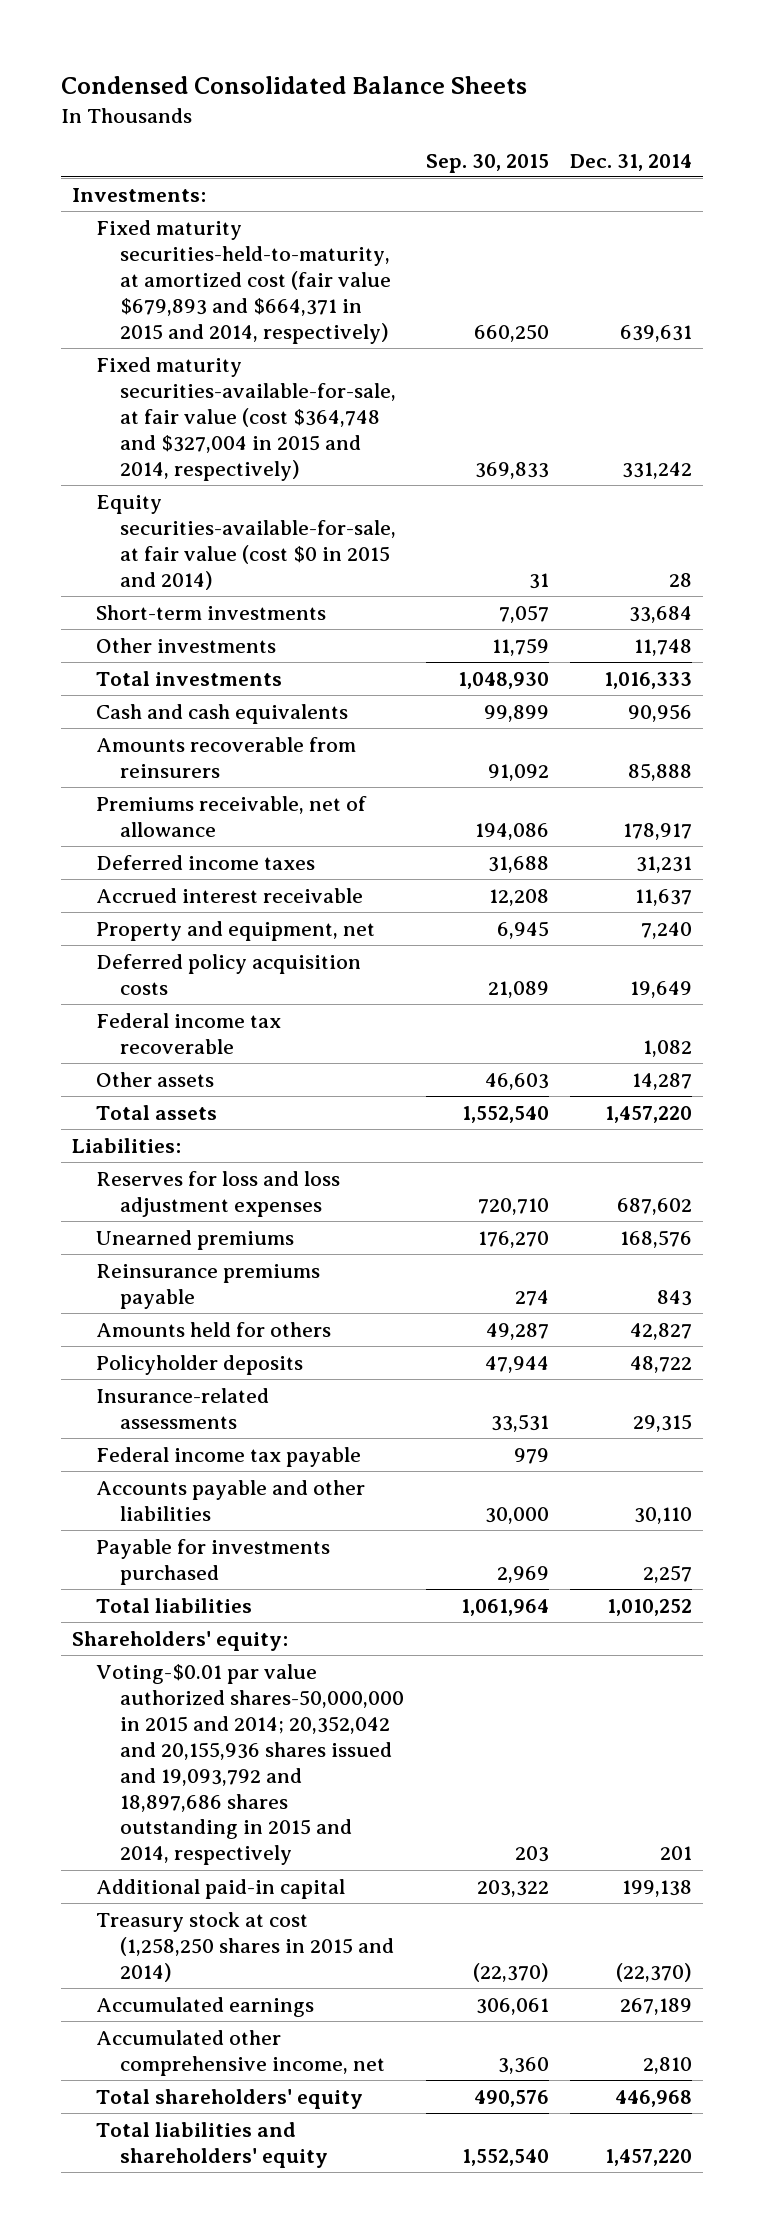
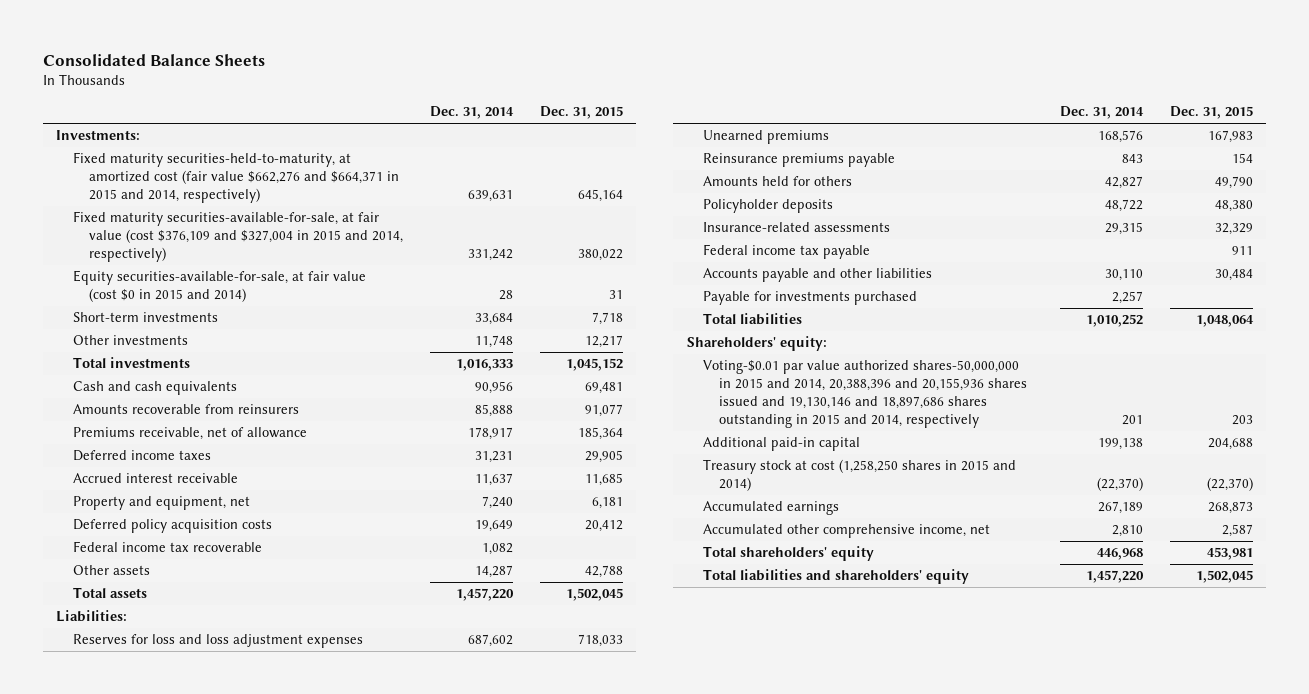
- Condensed Consolidated Balance Sheets
+ Consolidated Balance Sheets
- | Sep. 30, 2015 | Dec. 31, 2014
+ | Dec. 31, 2014 | Dec. 31, 2015
- Fixed maturity securities-held-to-maturity, at amortized cost (fair value $679,893 and $664,371 in 2015 and 2014, respectively) | 660,250 | 639,631
- Fixed maturity securities-available-for-sale, at fair value (cost $364,748 and $327,004 in 2015 and 2014, respectively) | 369,833 | 331,242
+ Fixed maturity securities-held-to-maturity, at amortized cost (fair value $662,276 and $664,371 in 2015 and 2014, respectively) | 639,631 | 645,164
+ Fixed maturity securities-available-for-sale, at fair value (cost $376,109 and $327,004 in 2015 and 2014, respectively) | 331,242 | 380,022
- Voting-$0.01 par value authorized shares-50,000,000 in 2015 and 2014; 20,352,042 and 20,155,936 shares issued and 19,093,792 and 18,897,686 shares outstanding in 2015 and 2014, respectively | 203 | 201
+ Voting-$0.01 par value authorized shares-50,000,000 in 2015 and 2014, 20,388,396 and 20,155,936 shares issued and 19,130,146 and 18,897,686 shares outstanding in 2015 and 2014, respectively | 201 | 203

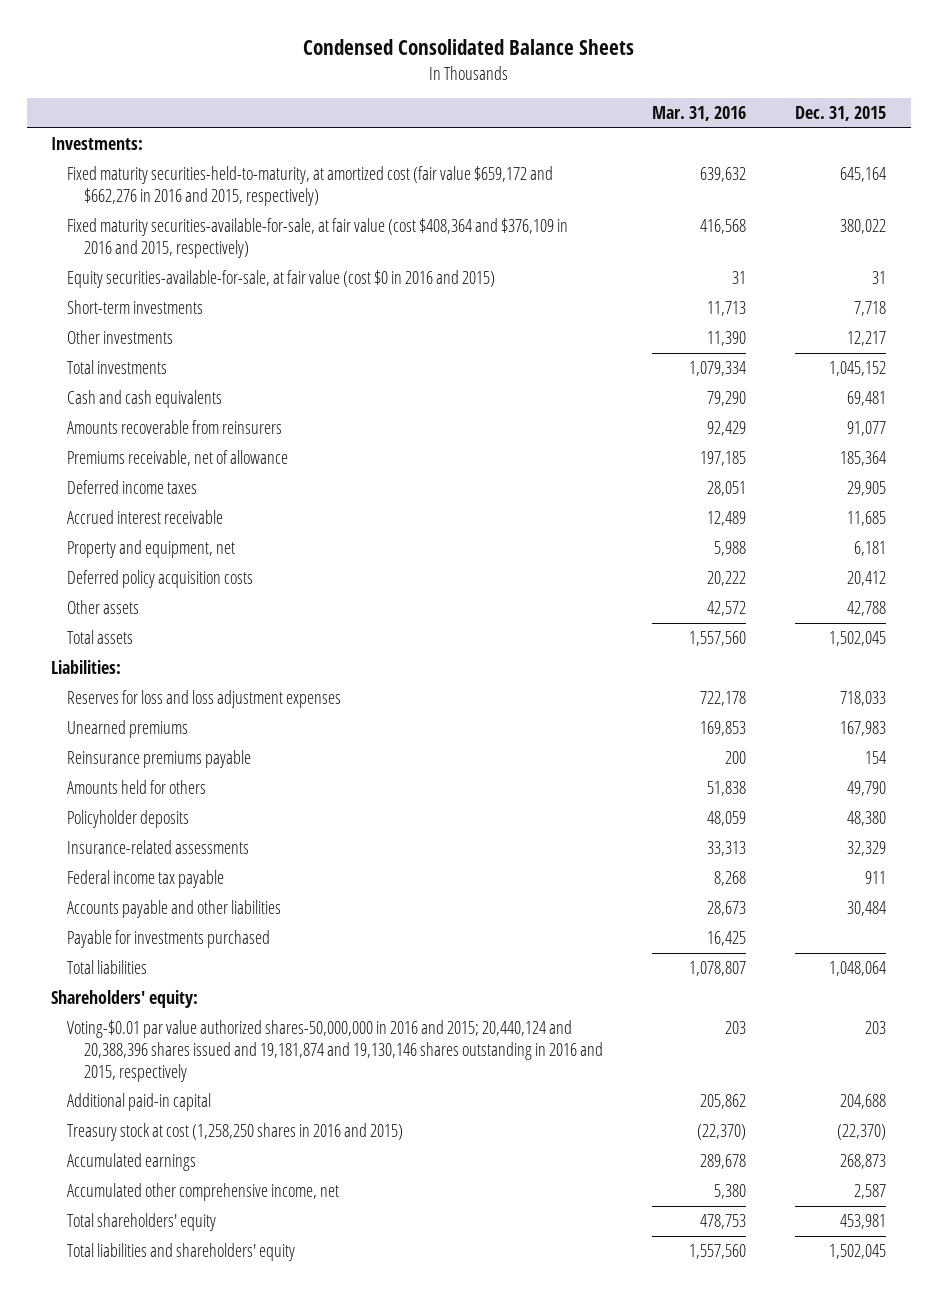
- Consolidated Balance Sheets
+ Condensed Consolidated Balance Sheets
- | Dec. 31, 2014 | Dec. 31, 2015
+ | Mar. 31, 2016 | Dec. 31, 2015
- Fixed maturity securities-held-to-maturity, at amortized cost (fair value $662,276 and $664,371 in 2015 and 2014, respectively) | 639,631 | 645,164
- Fixed maturity securities-available-for-sale, at fair value (cost $376,109 and $327,004 in 2015 and 2014, respectively) | 331,242 | 380,022
- Equity securities-available-for-sale, at fair value (cost $0 in 2015 and 2014) | 28 | 31
+ Fixed maturity securities-held-to-maturity, at amortized cost (fair value $659,172 and $662,276 in 2016 and 2015, respectively) | 639,632 | 645,164
+ Fixed maturity securities-available-for-sale, at fair value (cost $408,364 and $376,109 in 2016 and 2015, respectively) | 416,568 | 380,022
+ Equity securities-available-for-sale, at fair value (cost $0 in 2016 and 2015) | 31 | 31
- Federal income tax recoverable | 1,082 |
- Voting-$0.01 par value authorized shares-50,000,000 in 2015 and 2014, 20,388,396 and 20,155,936 shares issued and 19,130,146 and 18,897,686 shares outstanding in 2015 and 2014, respectively | 201 | 203
+ Voting-$0.01 par value authorized shares-50,000,000 in 2016 and 2015; 20,440,124 and 20,388,396 shares issued and 19,181,874 and 19,130,146 shares outstanding in 2016 and 2015, respectively | 203 | 203
- Treasury stock at cost (1,258,250 shares in 2015 and 2014) | (22,370) | (22,370)
+ Treasury stock at cost (1,258,250 shares in 2016 and 2015) | (22,370) | (22,370)

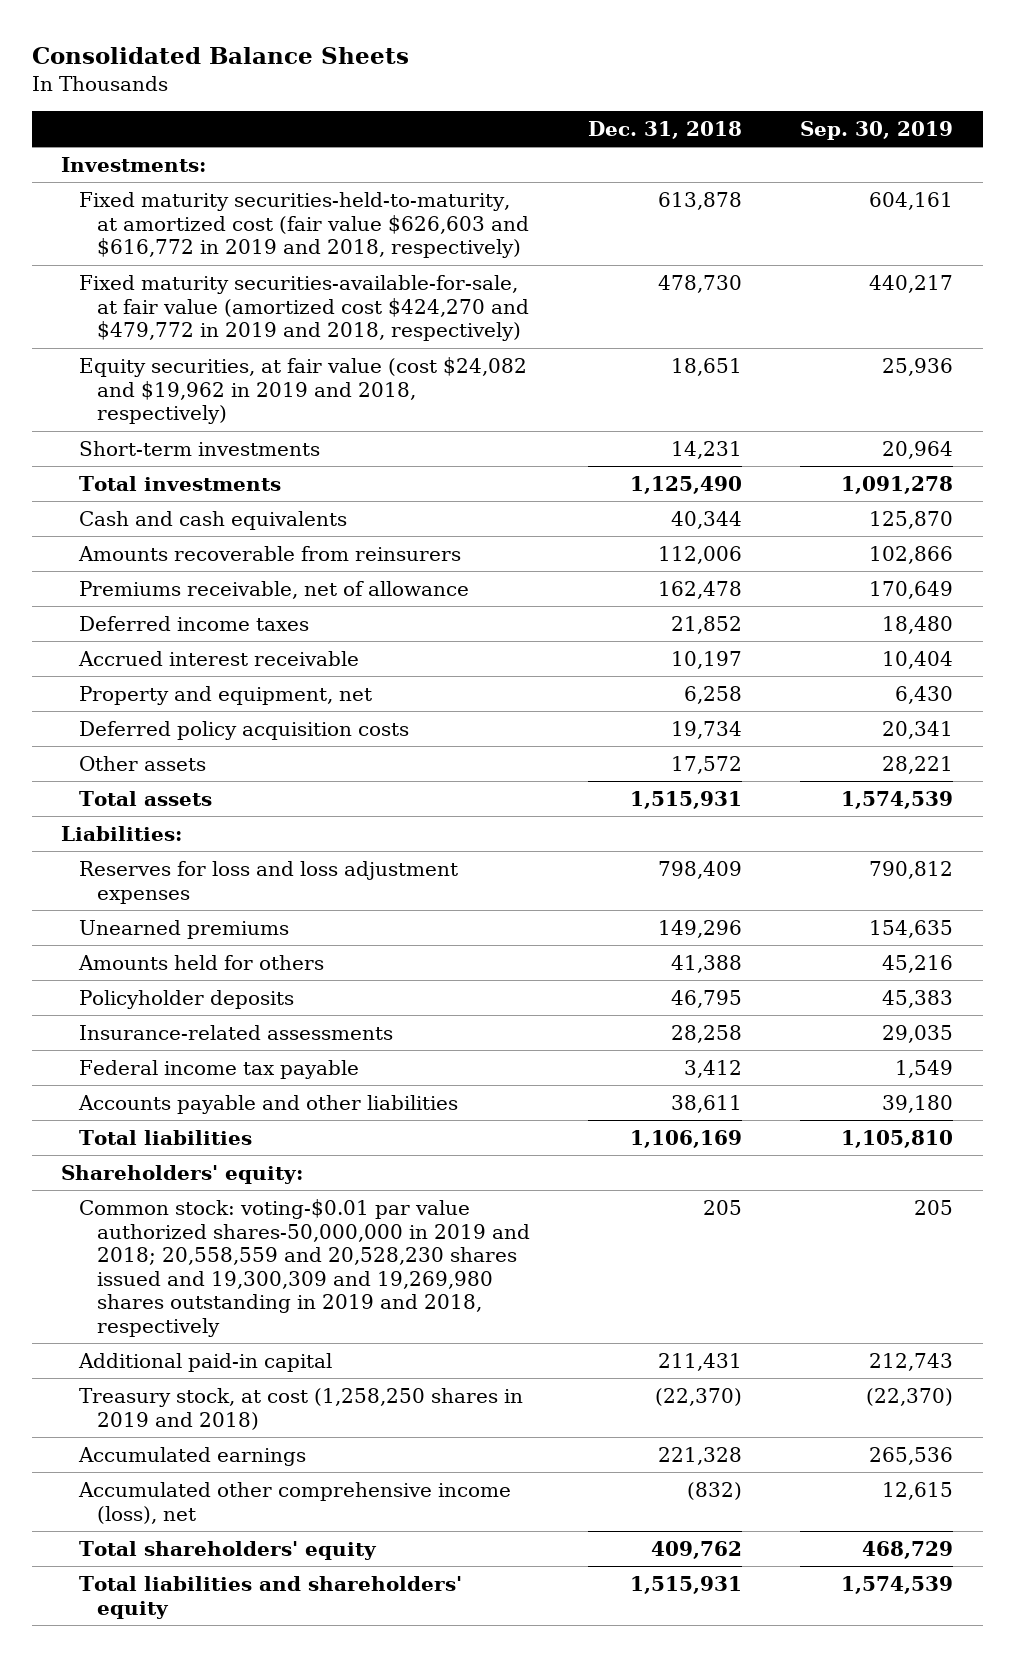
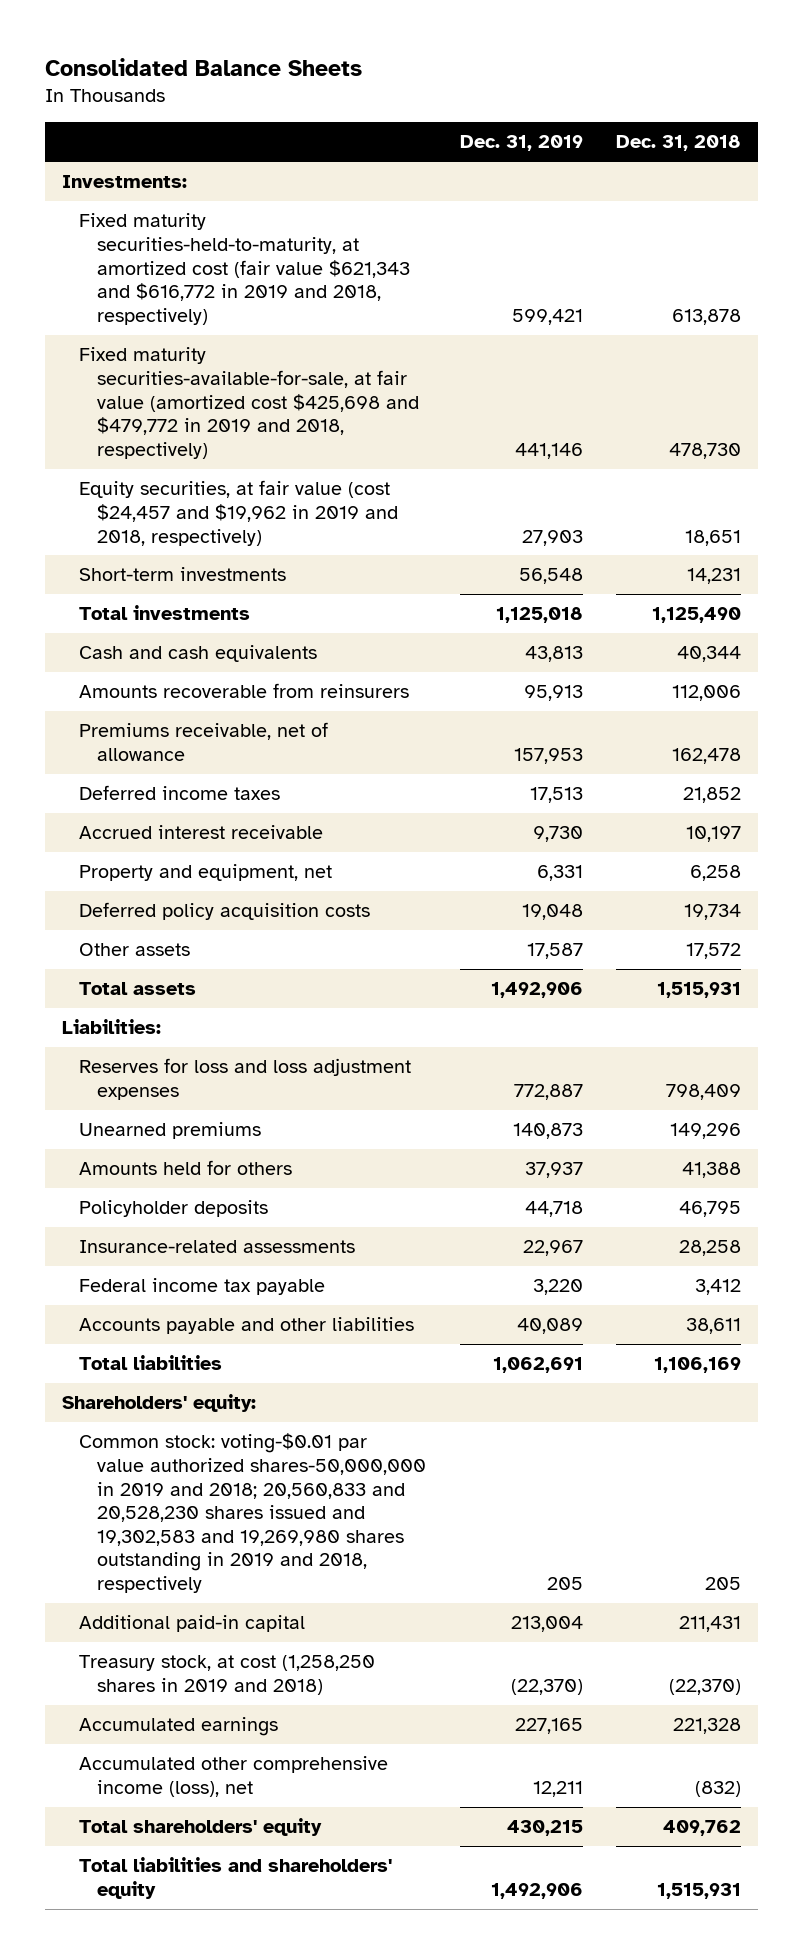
- | Dec. 31, 2018 | Sep. 30, 2019
+ | Dec. 31, 2019 | Dec. 31, 2018
- Fixed maturity securities-held-to-maturity, at amortized cost (fair value $626,603 and $616,772 in 2019 and 2018, respectively) | 613,878 | 604,161
- Fixed maturity securities-available-for-sale, at fair value (amortized cost $424,270 and $479,772 in 2019 and 2018, respectively) | 478,730 | 440,217
- Equity securities, at fair value (cost $24,082 and $19,962 in 2019 and 2018, respectively) | 18,651 | 25,936
+ Fixed maturity securities-held-to-maturity, at amortized cost (fair value $621,343 and $616,772 in 2019 and 2018, respectively) | 599,421 | 613,878
+ Fixed maturity securities-available-for-sale, at fair value (amortized cost $425,698 and $479,772 in 2019 and 2018, respectively) | 441,146 | 478,730
+ Equity securities, at fair value (cost $24,457 and $19,962 in 2019 and 2018, respectively) | 27,903 | 18,651
- Common stock: voting-$0.01 par value authorized shares-50,000,000 in 2019 and 2018; 20,558,559 and 20,528,230 shares issued and 19,300,309 and 19,269,980 shares outstanding in 2019 and 2018, respectively | 205 | 205
+ Common stock: voting-$0.01 par value authorized shares-50,000,000 in 2019 and 2018; 20,560,833 and 20,528,230 shares issued and 19,302,583 and 19,269,980 shares outstanding in 2019 and 2018, respectively | 205 | 205

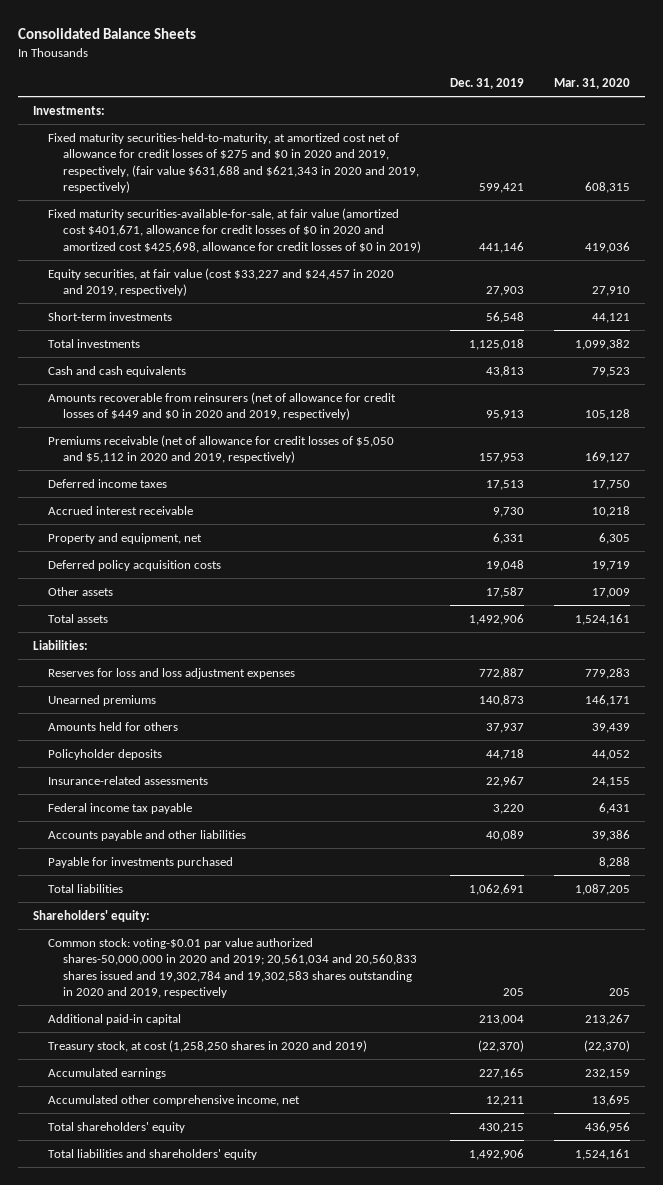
- | Dec. 31, 2019 | Dec. 31, 2018
+ | Dec. 31, 2019 | Mar. 31, 2020
- Fixed maturity securities-held-to-maturity, at amortized cost (fair value $621,343 and $616,772 in 2019 and 2018, respectively) | 599,421 | 613,878
- Fixed maturity securities-available-for-sale, at fair value (amortized cost $425,698 and $479,772 in 2019 and 2018, respectively) | 441,146 | 478,730
- Equity securities, at fair value (cost $24,457 and $19,962 in 2019 and 2018, respectively) | 27,903 | 18,651
+ Fixed maturity securities-held-to-maturity, at amortized cost net of allowance for credit losses of $275 and $0 in 2020 and 2019, respectively, (fair value $631,688 and $621,343 in 2020 and 2019, respectively) | 599,421 | 608,315
+ Fixed maturity securities-available-for-sale, at fair value (amortized cost $401,671, allowance for credit losses of $0 in 2020 and amortized cost $425,698, allowance for credit losses of $0 in 2019) | 441,146 | 419,036
+ Equity securities, at fair value (cost $33,227 and $24,457 in 2020 and 2019, respectively) | 27,903 | 27,910
- Amounts recoverable from reinsurers | 95,913 | 112,006
- Premiums receivable, net of allowance | 157,953 | 162,478
+ Amounts recoverable from reinsurers (net of allowance for credit losses of $449 and $0 in 2020 and 2019, respectively) | 95,913 | 105,128
+ Premiums receivable (net of allowance for credit losses of $5,050 and $5,112 in 2020 and 2019, respectively) | 157,953 | 169,127
+ Payable for investments purchased | | 8,288
- Common stock: voting-$0.01 par value authorized shares-50,000,000 in 2019 and 2018; 20,560,833 and 20,528,230 shares issued and 19,302,583 and 19,269,980 shares outstanding in 2019 and 2018, respectively | 205 | 205
+ Common stock: voting-$0.01 par value authorized shares-50,000,000 in 2020 and 2019; 20,561,034 and 20,560,833 shares issued and 19,302,784 and 19,302,583 shares outstanding in 2020 and 2019, respectively | 205 | 205
- Treasury stock, at cost (1,258,250 shares in 2019 and 2018) | (22,370) | (22,370)
+ Treasury stock, at cost (1,258,250 shares in 2020 and 2019) | (22,370) | (22,370)
- Accumulated other comprehensive income (loss), net | 12,211 | (832)
+ Accumulated other comprehensive income, net | 12,211 | 13,695

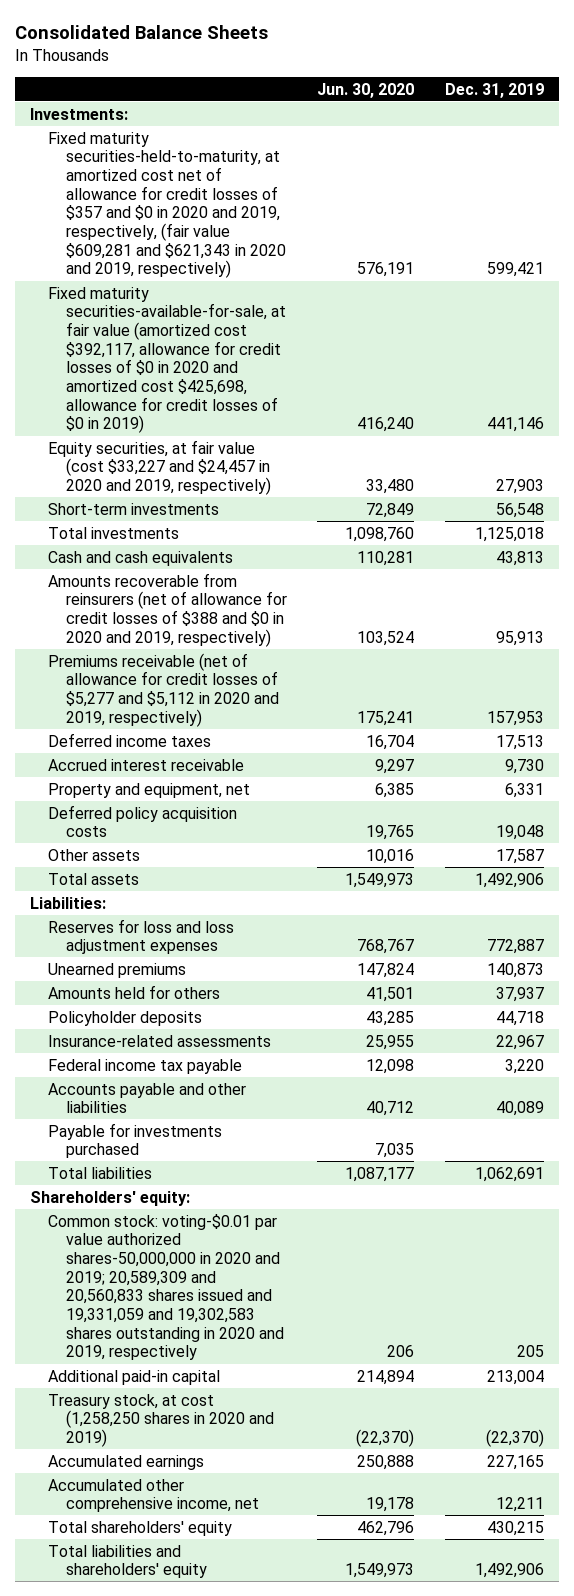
- | Dec. 31, 2019 | Mar. 31, 2020
+ | Jun. 30, 2020 | Dec. 31, 2019
- Fixed maturity securities-held-to-maturity, at amortized cost net of allowance for credit losses of $275 and $0 in 2020 and 2019, respectively, (fair value $631,688 and $621,343 in 2020 and 2019, respectively) | 599,421 | 608,315
- Fixed maturity securities-available-for-sale, at fair value (amortized cost $401,671, allowance for credit losses of $0 in 2020 and amortized cost $425,698, allowance for credit losses of $0 in 2019) | 441,146 | 419,036
+ Fixed maturity securities-held-to-maturity, at amortized cost net of allowance for credit losses of $357 and $0 in 2020 and 2019, respectively, (fair value $609,281 and $621,343 in 2020 and 2019, respectively) | 576,191 | 599,421
+ Fixed maturity securities-available-for-sale, at fair value (amortized cost $392,117, allowance for credit losses of $0 in 2020 and amortized cost $425,698, allowance for credit losses of $0 in 2019) | 416,240 | 441,146
- Amounts recoverable from reinsurers (net of allowance for credit losses of $449 and $0 in 2020 and 2019, respectively) | 95,913 | 105,128
- Premiums receivable (net of allowance for credit losses of $5,050 and $5,112 in 2020 and 2019, respectively) | 157,953 | 169,127
+ Amounts recoverable from reinsurers (net of allowance for credit losses of $388 and $0 in 2020 and 2019, respectively) | 103,524 | 95,913
+ Premiums receivable (net of allowance for credit losses of $5,277 and $5,112 in 2020 and 2019, respectively) | 175,241 | 157,953
- Common stock: voting-$0.01 par value authorized shares-50,000,000 in 2020 and 2019; 20,561,034 and 20,560,833 shares issued and 19,302,784 and 19,302,583 shares outstanding in 2020 and 2019, respectively | 205 | 205
+ Common stock: voting-$0.01 par value authorized shares-50,000,000 in 2020 and 2019; 20,589,309 and 20,560,833 shares issued and 19,331,059 and 19,302,583 shares outstanding in 2020 and 2019, respectively | 206 | 205

